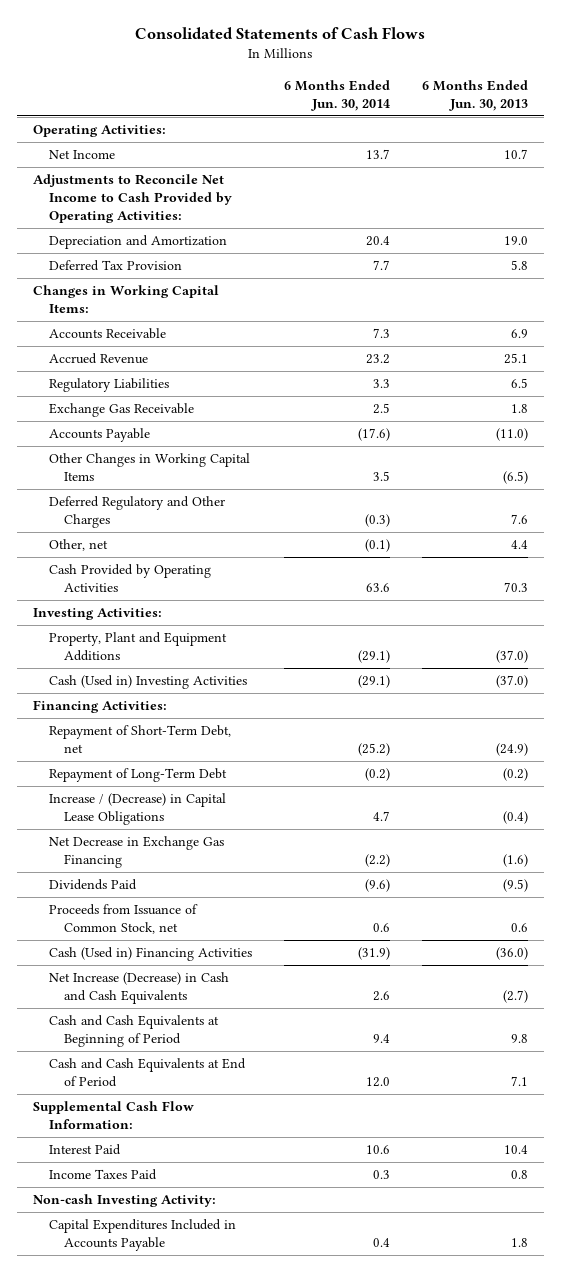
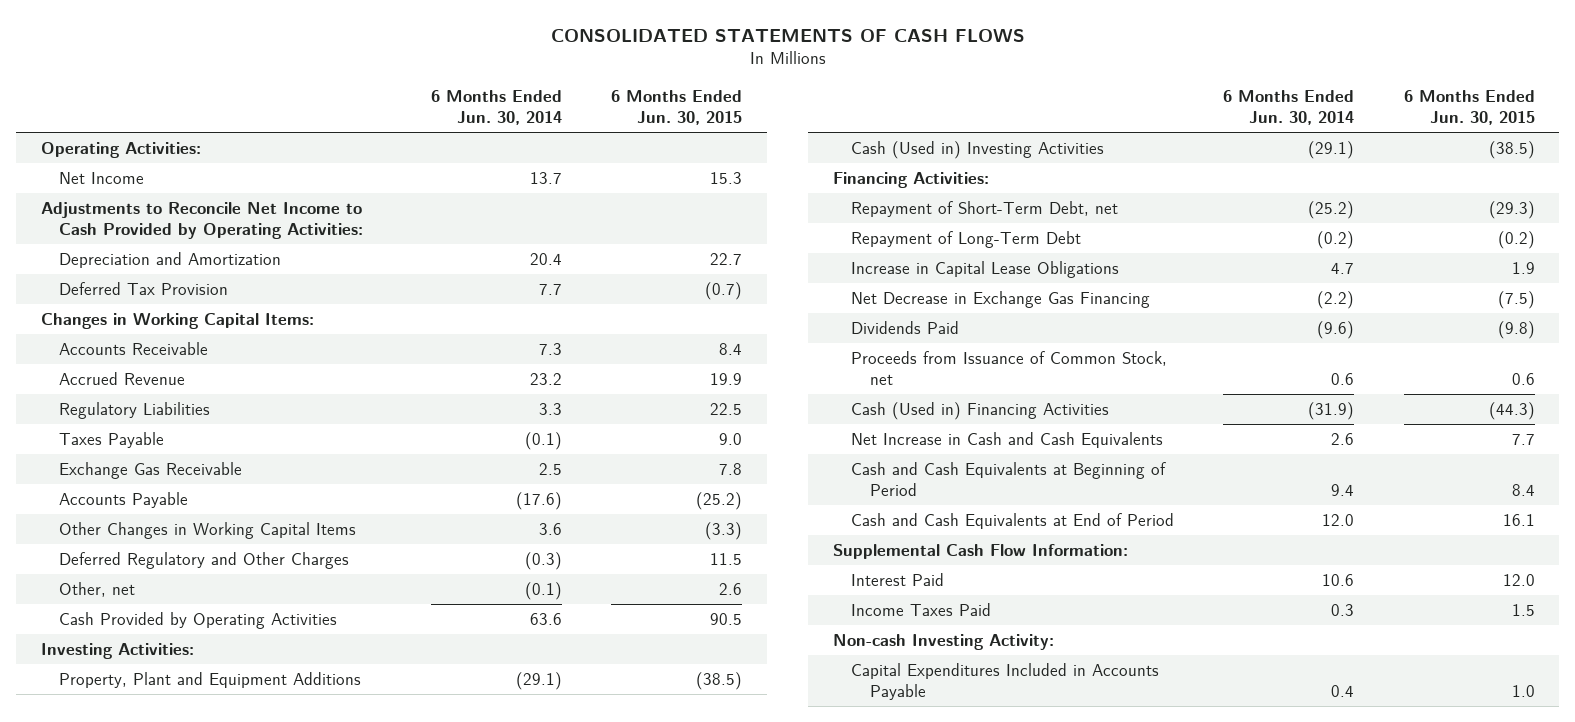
- Consolidated Statements of Cash Flows
+ CONSOLIDATED STATEMENTS OF CASH FLOWS
- | 6 Months Ended Jun. 30, 2014 | 6 Months Ended Jun. 30, 2013
+ | 6 Months Ended Jun. 30, 2014 | 6 Months Ended Jun. 30, 2015
+ Taxes Payable | (0.1) | 9.0
- Other Changes in Working Capital Items | 3.5 | (6.5)
+ Other Changes in Working Capital Items | 3.6 | (3.3)
- Increase / (Decrease) in Capital Lease Obligations | 4.7 | (0.4)
+ Increase in Capital Lease Obligations | 4.7 | 1.9
- Net Increase (Decrease) in Cash and Cash Equivalents | 2.6 | (2.7)
+ Net Increase in Cash and Cash Equivalents | 2.6 | 7.7

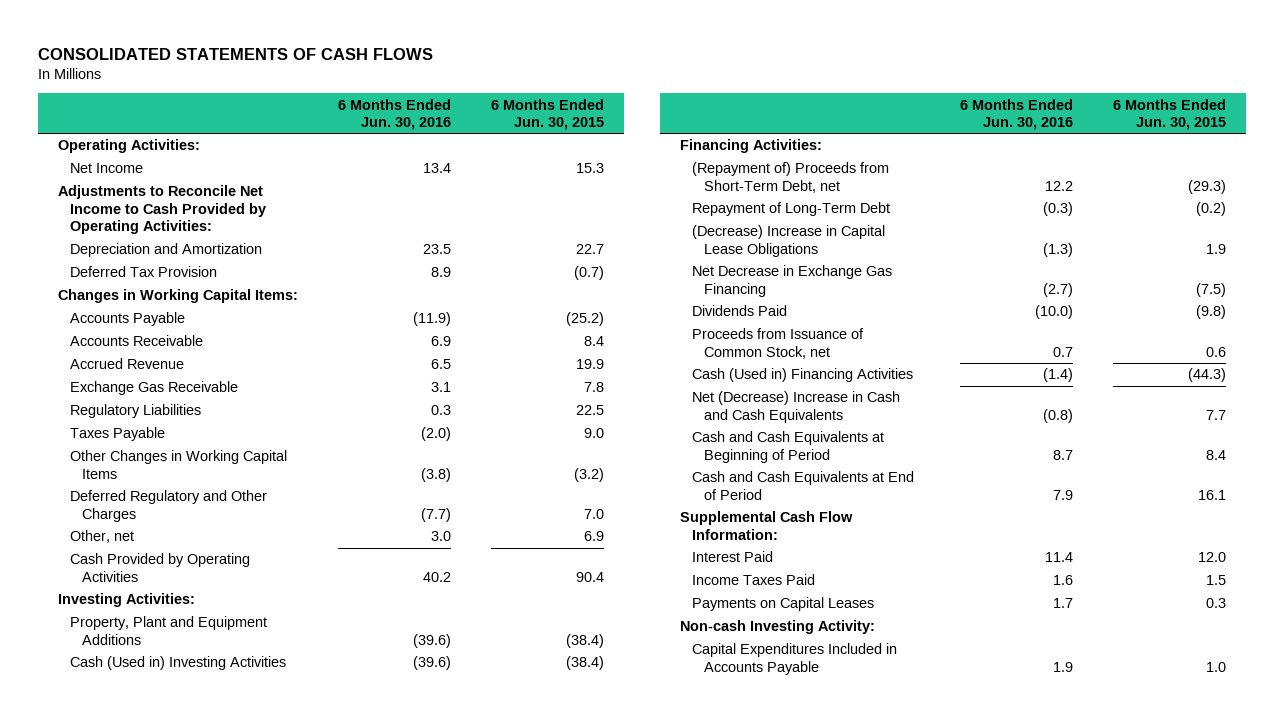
- | 6 Months Ended Jun. 30, 2014 | 6 Months Ended Jun. 30, 2015
+ | 6 Months Ended Jun. 30, 2016 | 6 Months Ended Jun. 30, 2015
moved up: Accounts Payable | (11.9) | (25.2)
moved up: Exchange Gas Receivable | 3.1 | 7.8
- Other Changes in Working Capital Items | 3.6 | (3.3)
- Deferred Regulatory and Other Charges | (0.3) | 11.5
- Other, net | (0.1) | 2.6
- Cash Provided by Operating Activities | 63.6 | 90.5
+ Other Changes in Working Capital Items | (3.8) | (3.2)
+ Deferred Regulatory and Other Charges | (7.7) | 7.0
+ Other, net | 3.0 | 6.9
+ Cash Provided by Operating Activities | 40.2 | 90.4
- Property, Plant and Equipment Additions | (29.1) | (38.5)
- Cash (Used in) Investing Activities | (29.1) | (38.5)
+ Property, Plant and Equipment Additions | (39.6) | (38.4)
+ Cash (Used in) Investing Activities | (39.6) | (38.4)
- Repayment of Short-Term Debt, net | (25.2) | (29.3)
+ (Repayment of) Proceeds from Short-Term Debt, net | 12.2 | (29.3)
- Increase in Capital Lease Obligations | 4.7 | 1.9
+ (Decrease) Increase in Capital Lease Obligations | (1.3) | 1.9
- Net Increase in Cash and Cash Equivalents | 2.6 | 7.7
+ Net (Decrease) Increase in Cash and Cash Equivalents | (0.8) | 7.7
+ Payments on Capital Leases | 1.7 | 0.3

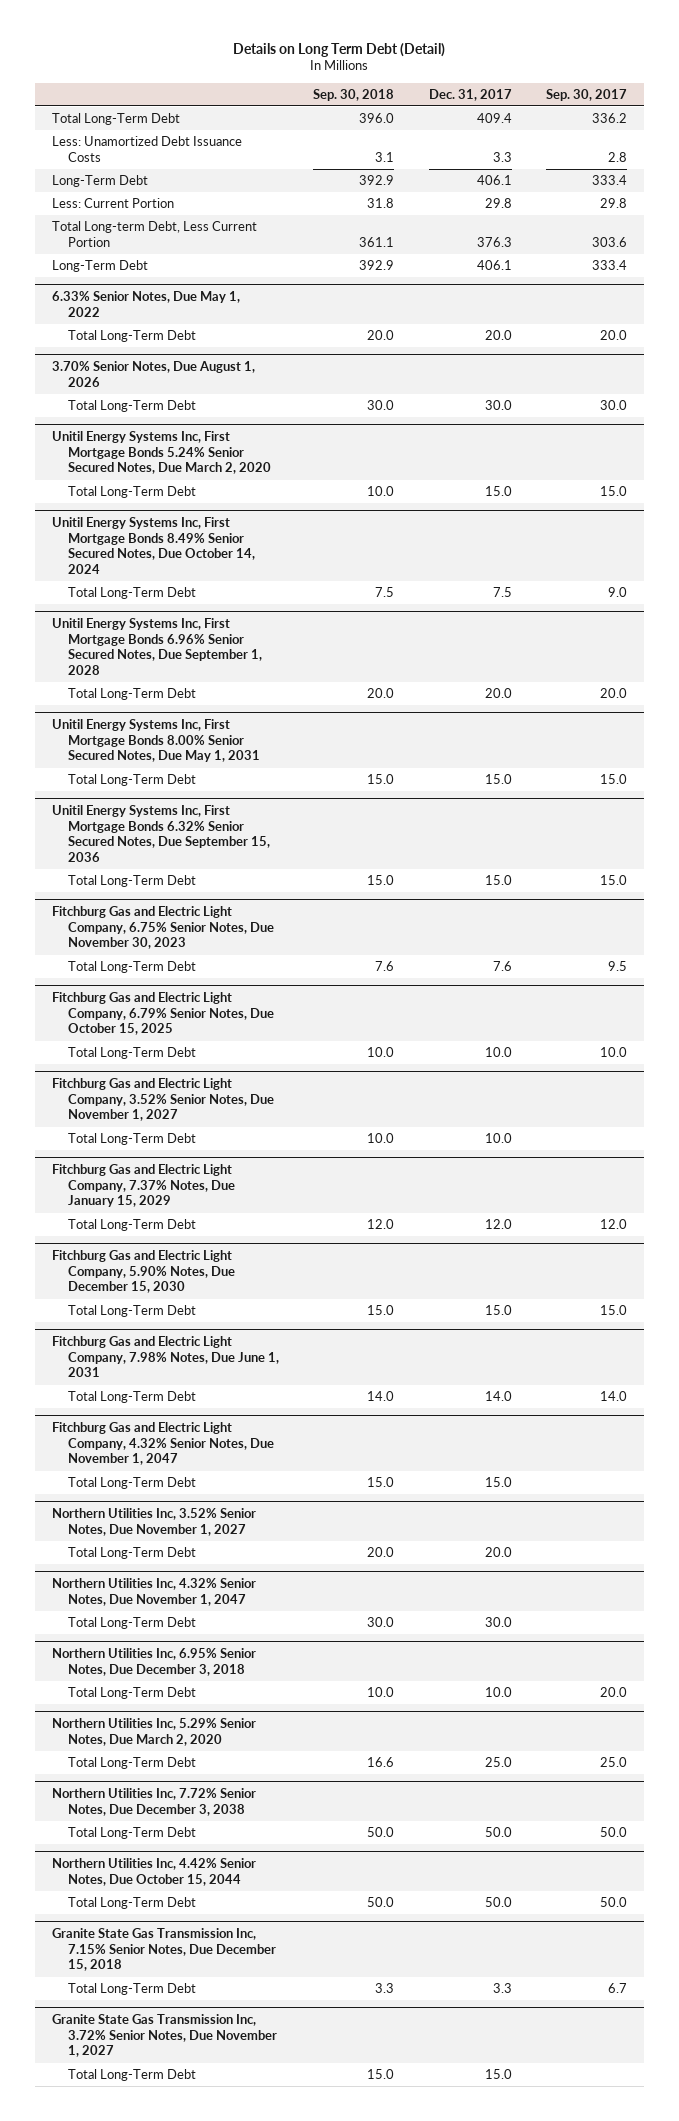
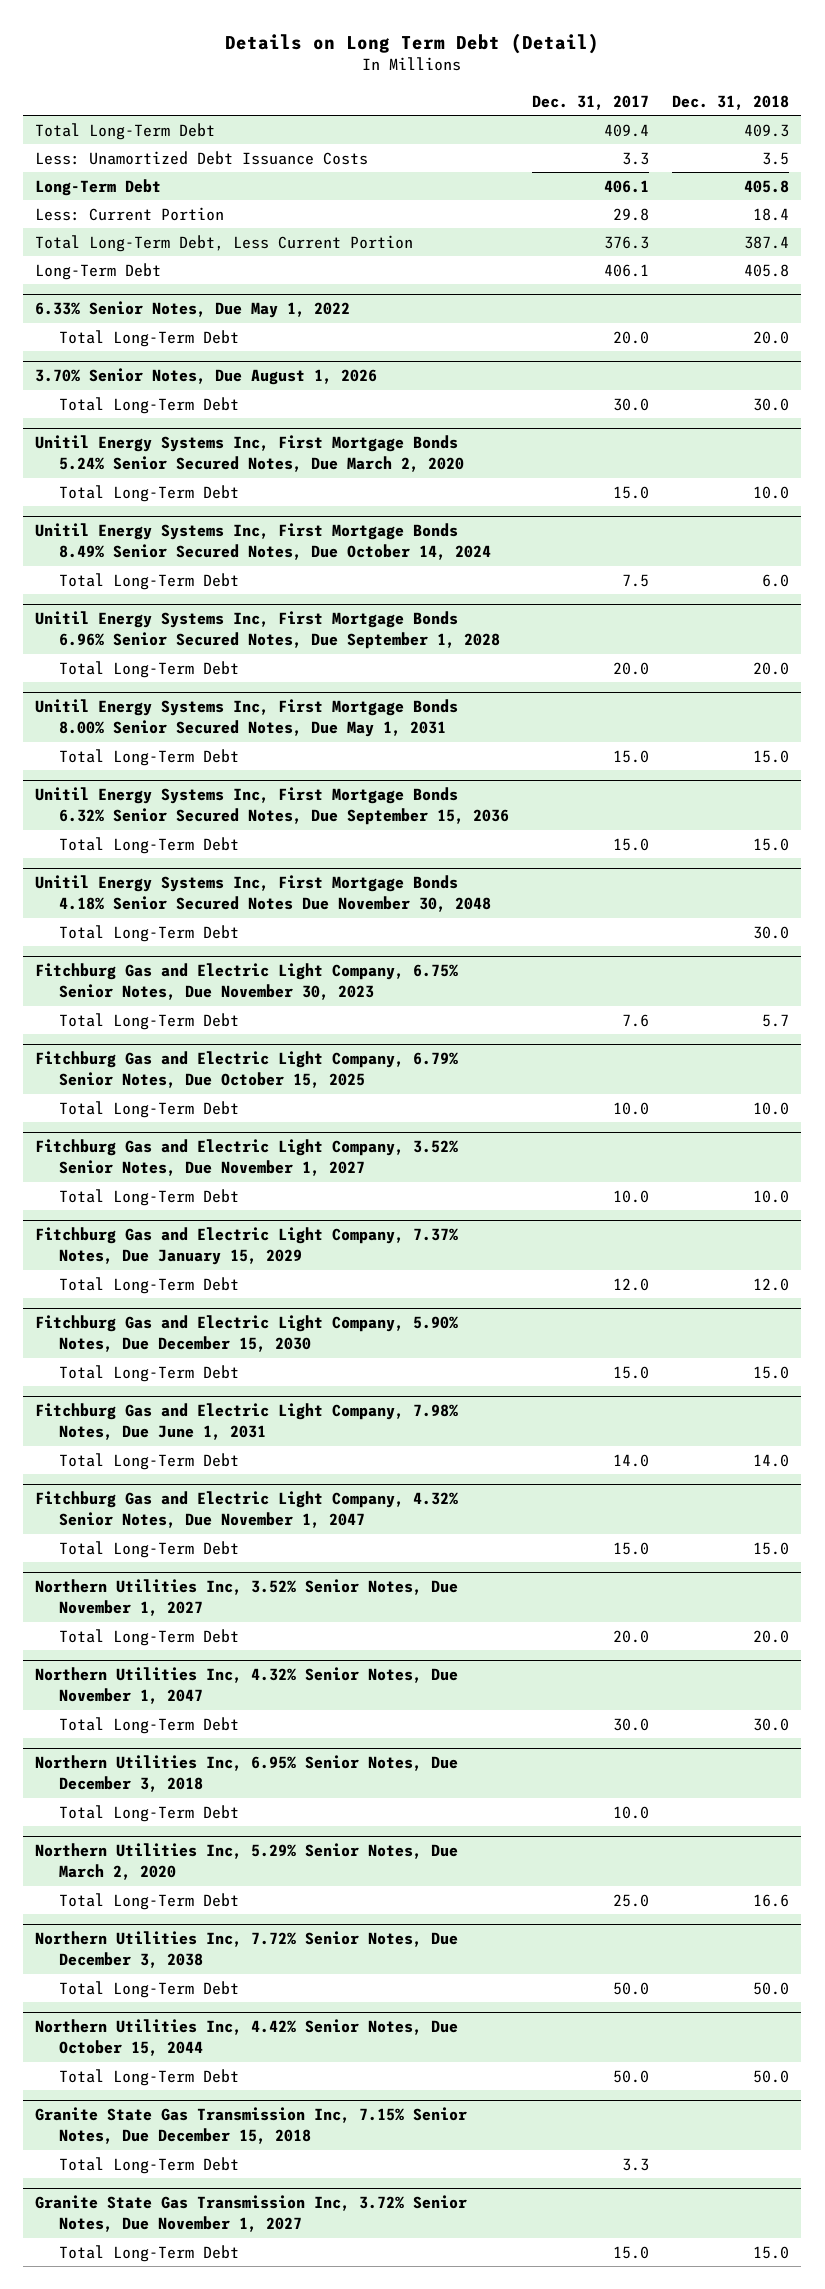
- | Sep. 30, 2018 | Dec. 31, 2017 | Sep. 30, 2017
+ | Dec. 31, 2017 | Dec. 31, 2018
- Total Long-term Debt, Less Current Portion | 361.1 | 376.3 | 303.6
+ Total Long-Term Debt, Less Current Portion | 376.3 | 387.4
+ Unitil Energy Systems Inc, First Mortgage Bonds 4.18% Senior Secured Notes Due November 30, 2048
+ Total Long-Term Debt | | 30.0

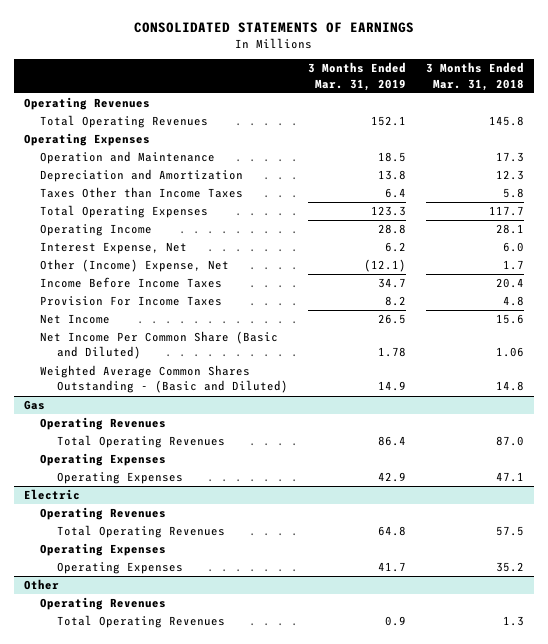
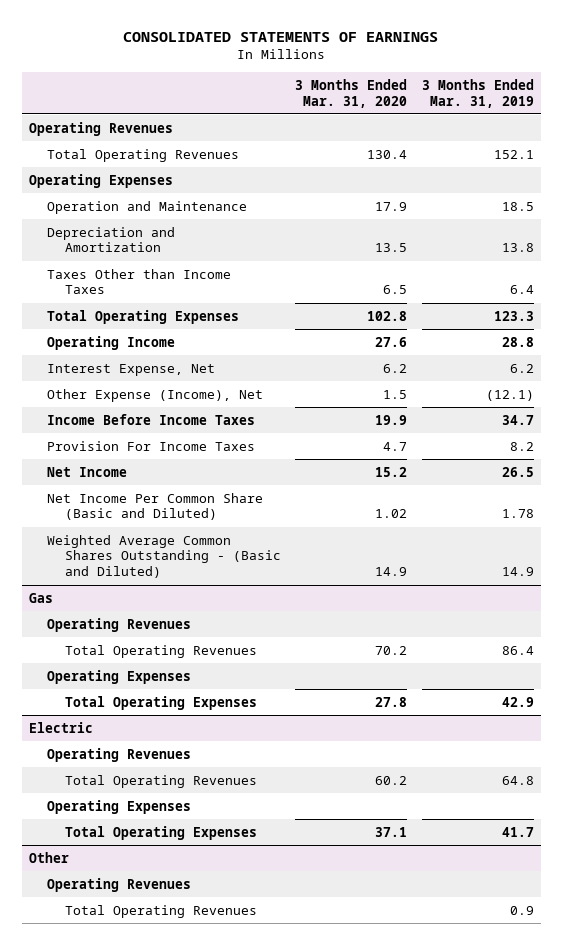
- | 3 Months Ended Mar. 31, 2019 | 3 Months Ended Mar. 31, 2018
+ | 3 Months Ended Mar. 31, 2020 | 3 Months Ended Mar. 31, 2019
- Other (Income) Expense, Net | (12.1) | 1.7
+ Other Expense (Income), Net | 1.5 | (12.1)
@ Gas
- Operating Expenses | 42.9 | 47.1
+ Total Operating Expenses | 27.8 | 42.9
@ Electric
- Operating Expenses | 41.7 | 35.2
+ Total Operating Expenses | 37.1 | 41.7

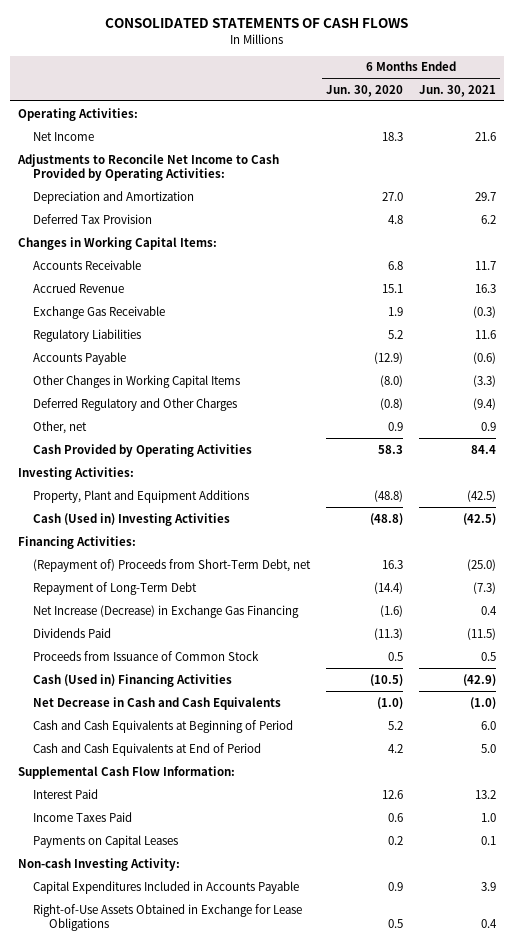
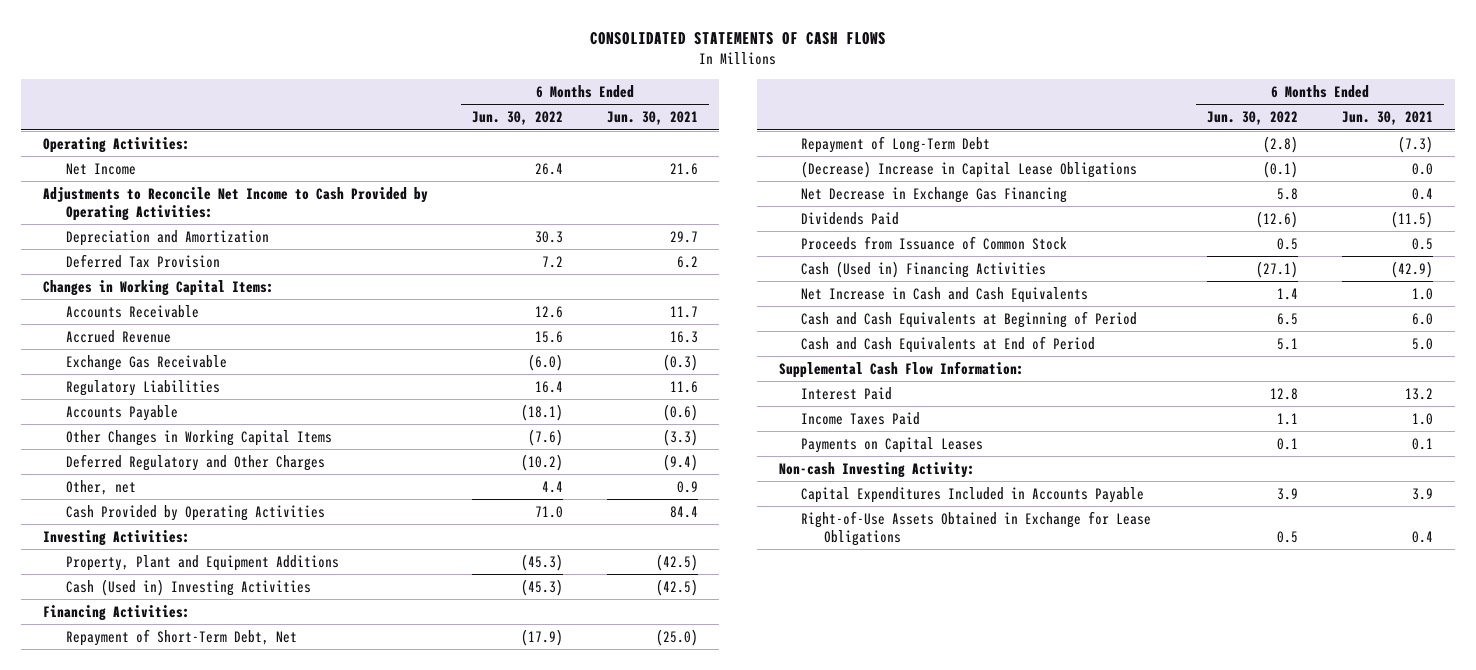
- | 6 Months Ended Jun. 30, 2020 | 6 Months Ended Jun. 30, 2021
+ | 6 Months Ended Jun. 30, 2022 | 6 Months Ended Jun. 30, 2021
- (Repayment of) Proceeds from Short-Term Debt, net | 16.3 | (25.0)
+ Repayment of Short-Term Debt, Net | (17.9) | (25.0)
- Net Increase (Decrease) in Exchange Gas Financing | (1.6) | 0.4
+ (Decrease) Increase in Capital Lease Obligations | (0.1) | 0.0
+ Net Decrease in Exchange Gas Financing | 5.8 | 0.4
- Net Decrease in Cash and Cash Equivalents | (1.0) | (1.0)
+ Net Increase in Cash and Cash Equivalents | 1.4 | 1.0

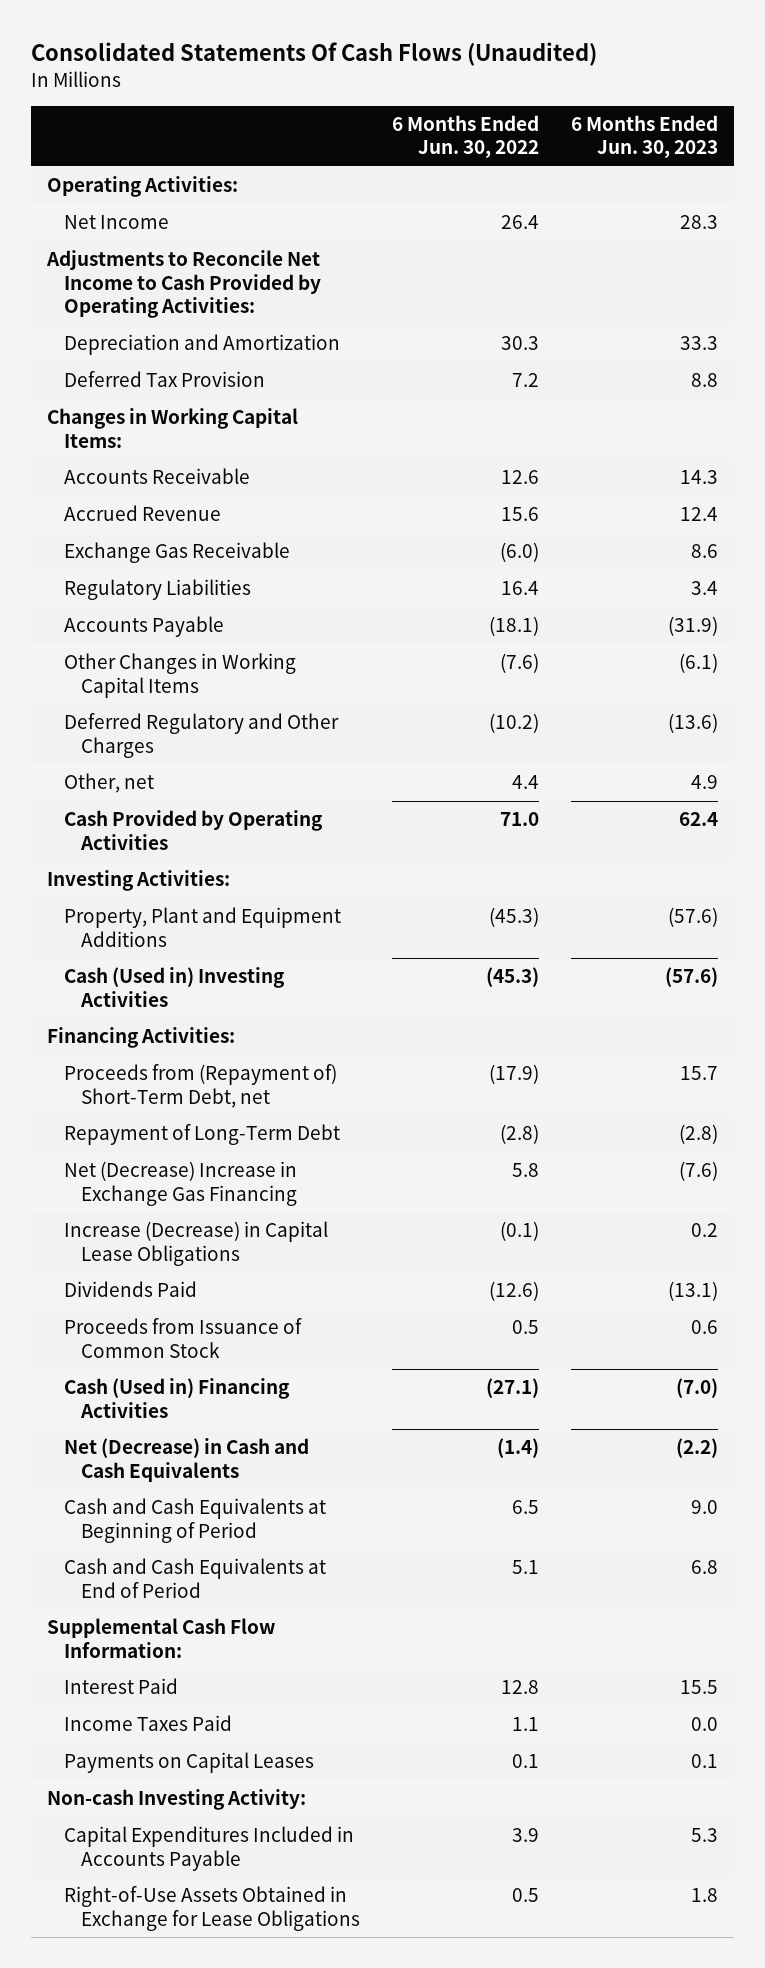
- CONSOLIDATED STATEMENTS OF CASH FLOWS
+ Consolidated Statements Of Cash Flows (Unaudited)
- | 6 Months Ended Jun. 30, 2022 | 6 Months Ended Jun. 30, 2021
+ | 6 Months Ended Jun. 30, 2022 | 6 Months Ended Jun. 30, 2023
- Repayment of Short-Term Debt, Net | (17.9) | (25.0)
+ Proceeds from (Repayment of) Short-Term Debt, net | (17.9) | 15.7
- (Decrease) Increase in Capital Lease Obligations | (0.1) | 0.0
- Net Decrease in Exchange Gas Financing | 5.8 | 0.4
+ Net (Decrease) Increase in Exchange Gas Financing | 5.8 | (7.6)
+ Increase (Decrease) in Capital Lease Obligations | (0.1) | 0.2
- Net Increase in Cash and Cash Equivalents | 1.4 | 1.0
+ Net (Decrease) in Cash and Cash Equivalents | (1.4) | (2.2)

